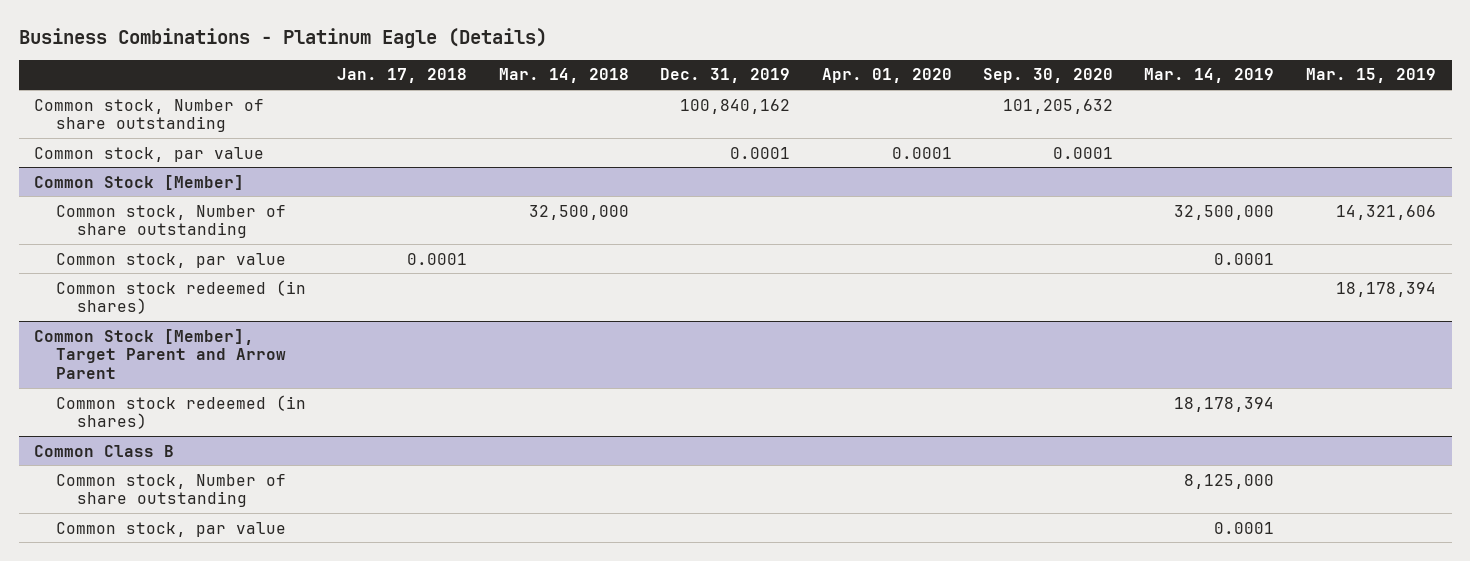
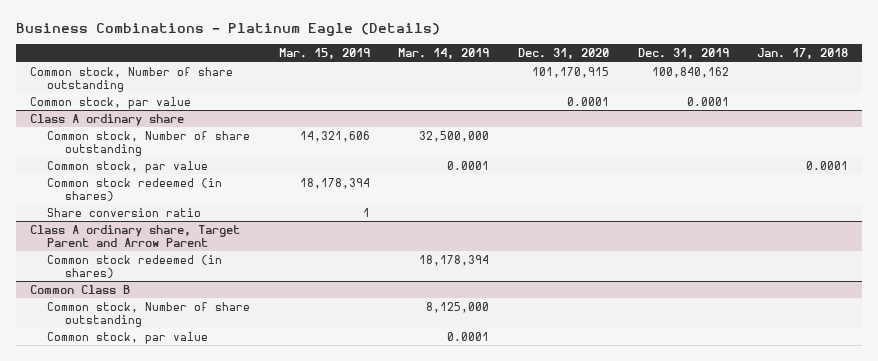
- | Jan. 17, 2018 | Mar. 14, 2018 | Dec. 31, 2019 | Apr. 01, 2020 | Sep. 30, 2020 | Mar. 14, 2019 | Mar. 15, 2019
+ | Mar. 15, 2019 | Mar. 14, 2019 | Dec. 31, 2020 | Dec. 31, 2019 | Jan. 17, 2018
- Common Stock [Member]
+ Class A ordinary share
- Common Stock [Member], Target Parent and Arrow Parent
+ Share conversion ratio | 1 | | | |
+ Class A ordinary share, Target Parent and Arrow Parent

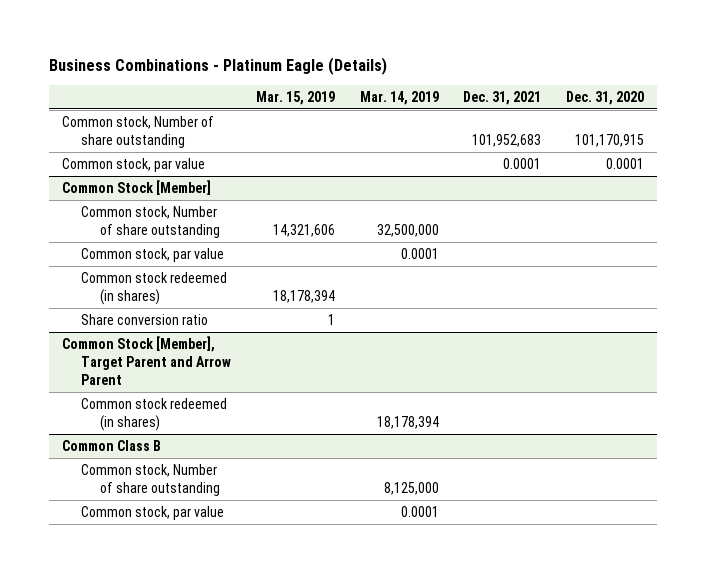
- | Mar. 15, 2019 | Mar. 14, 2019 | Dec. 31, 2020 | Dec. 31, 2019 | Jan. 17, 2018
+ | Mar. 15, 2019 | Mar. 14, 2019 | Dec. 31, 2021 | Dec. 31, 2020
- Class A ordinary share
+ Common Stock [Member]
- Class A ordinary share, Target Parent and Arrow Parent
+ Common Stock [Member], Target Parent and Arrow Parent

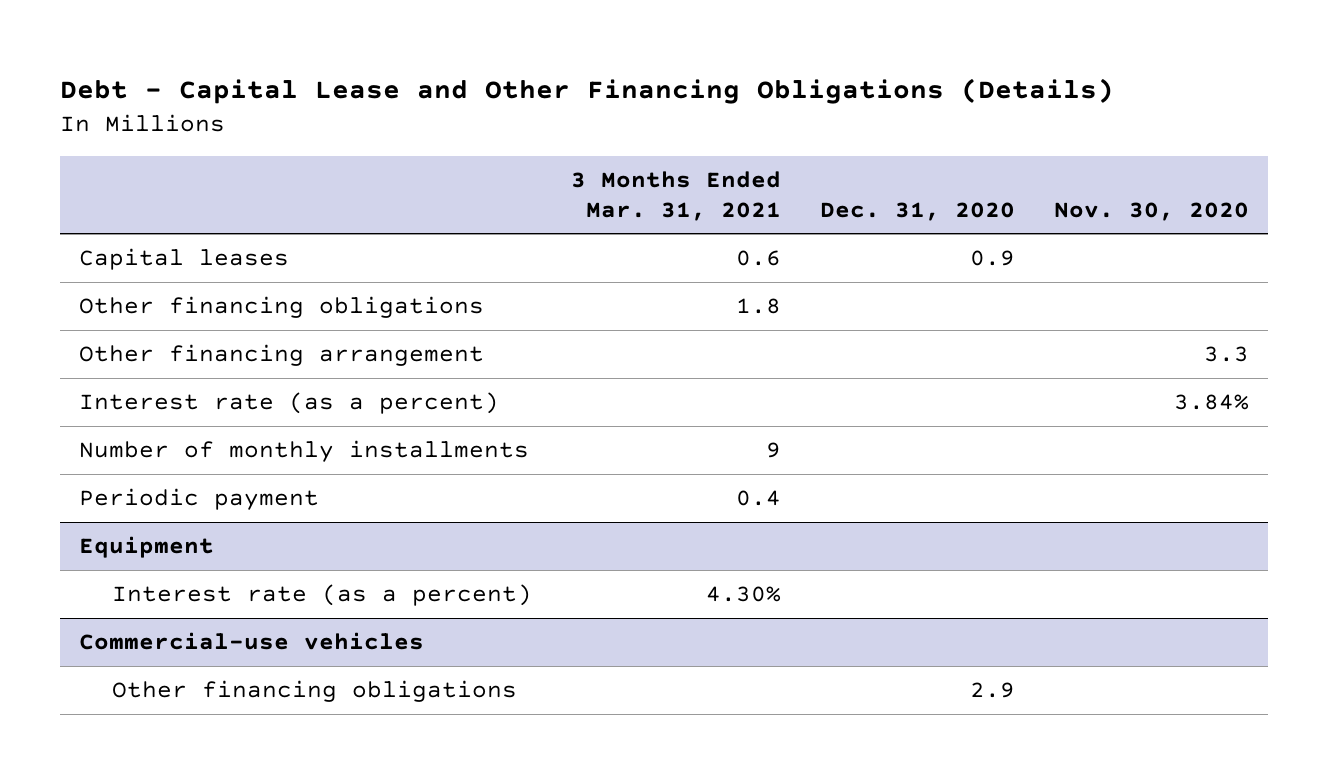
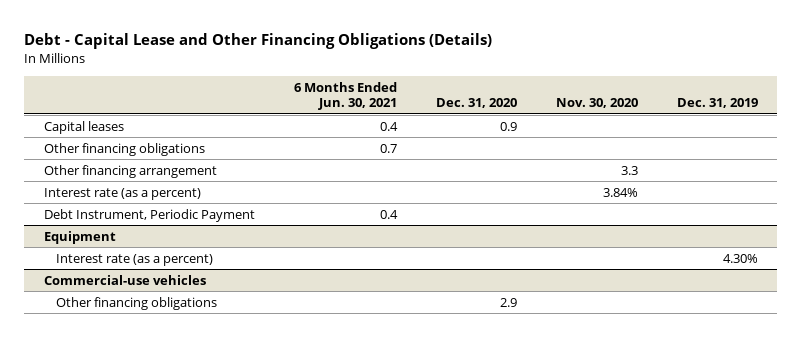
- | 3 Months Ended Mar. 31, 2021 | Dec. 31, 2020 | Nov. 30, 2020
+ | 6 Months Ended Jun. 30, 2021 | Dec. 31, 2020 | Nov. 30, 2020 | Dec. 31, 2019
- Number of monthly installments | 9 | |
- Periodic payment | 0.4 | |
+ Debt Instrument, Periodic Payment | 0.4 | | |

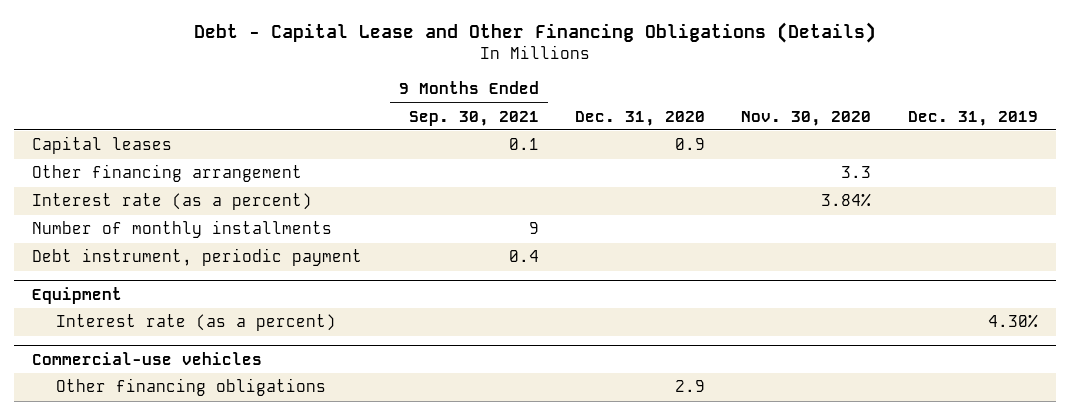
- | 6 Months Ended Jun. 30, 2021 | Dec. 31, 2020 | Nov. 30, 2020 | Dec. 31, 2019
+ | 9 Months Ended Sep. 30, 2021 | Dec. 31, 2020 | Nov. 30, 2020 | Dec. 31, 2019
- Other financing obligations | 0.7 | | |
- Debt Instrument, Periodic Payment | 0.4 | | |
+ Number of monthly installments | 9 | | |
+ Debt instrument, periodic payment | 0.4 | | |

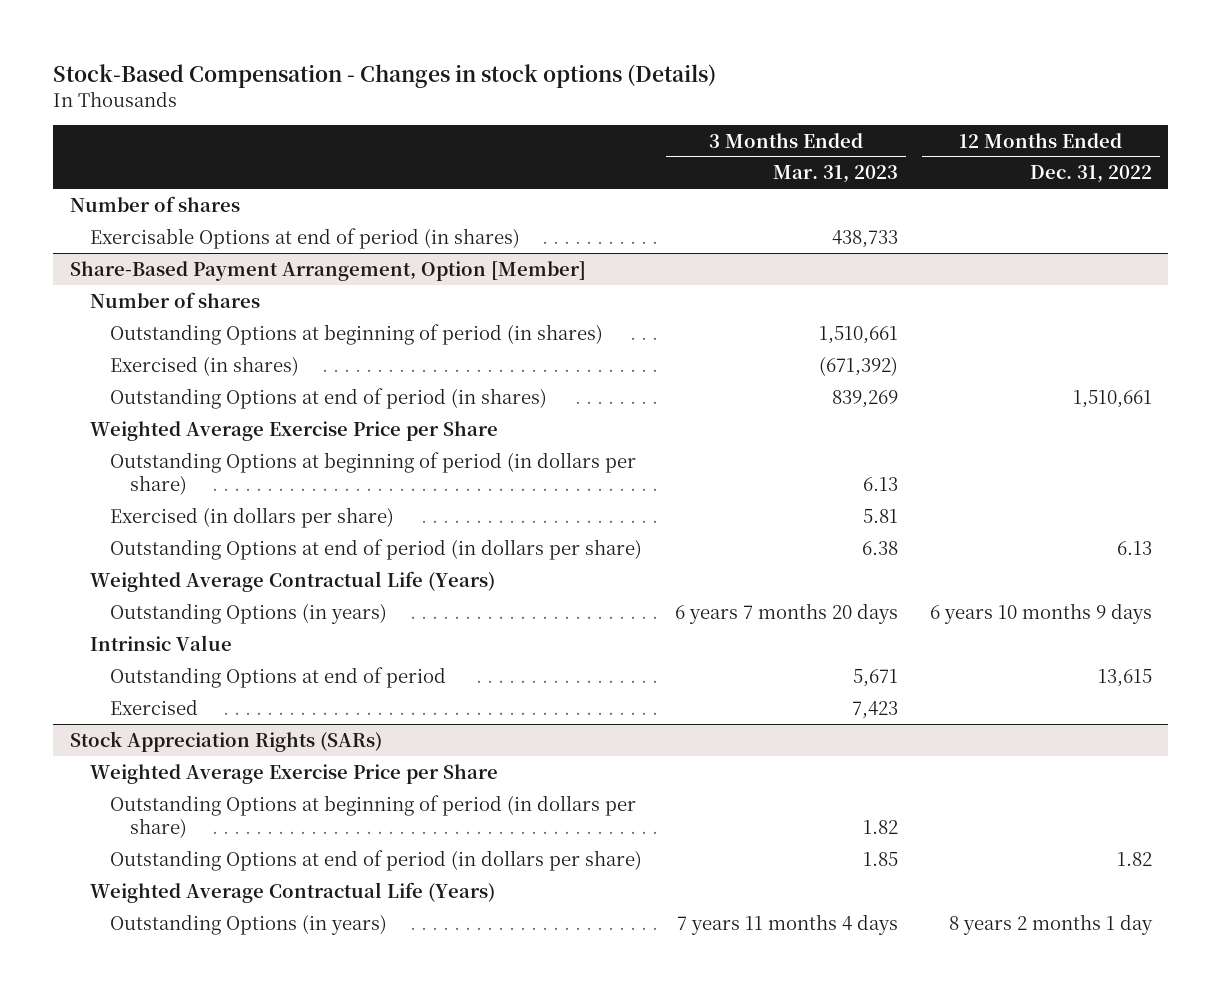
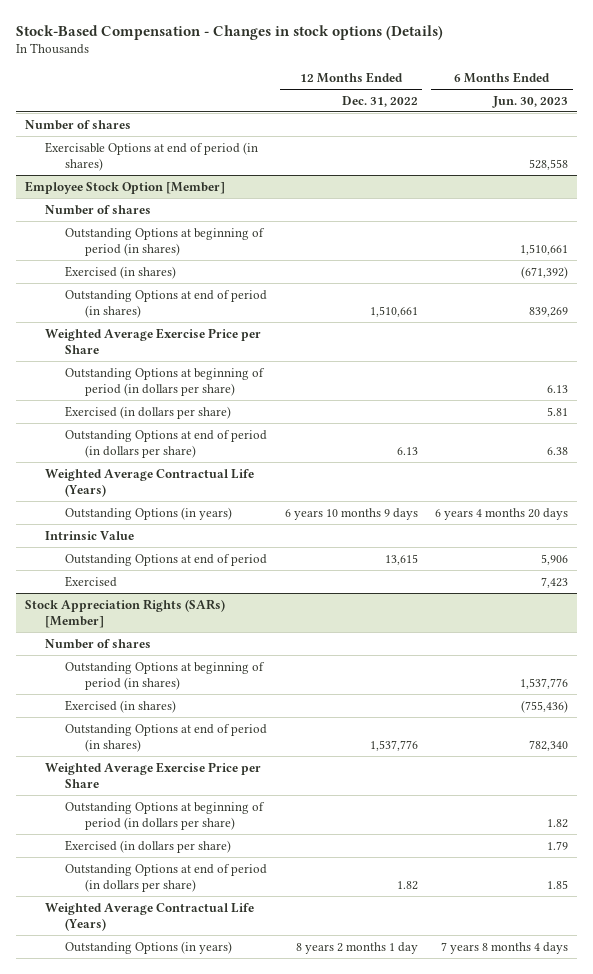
- | 3 Months Ended Mar. 31, 2023 | 12 Months Ended Dec. 31, 2022
+ | 12 Months Ended Dec. 31, 2022 | 6 Months Ended Jun. 30, 2023
- Share-Based Payment Arrangement, Option [Member]
+ Employee Stock Option [Member]
- Stock Appreciation Rights (SARs)
+ Stock Appreciation Rights (SARs) [Member]
+ Number of shares
+ Outstanding Options at beginning of period (in shares) | | 1,537,776
+ Exercised (in shares) | | (755,436)
+ Outstanding Options at end of period (in shares) | 1,537,776 | 782,340
+ Exercised (in dollars per share) | | 1.79

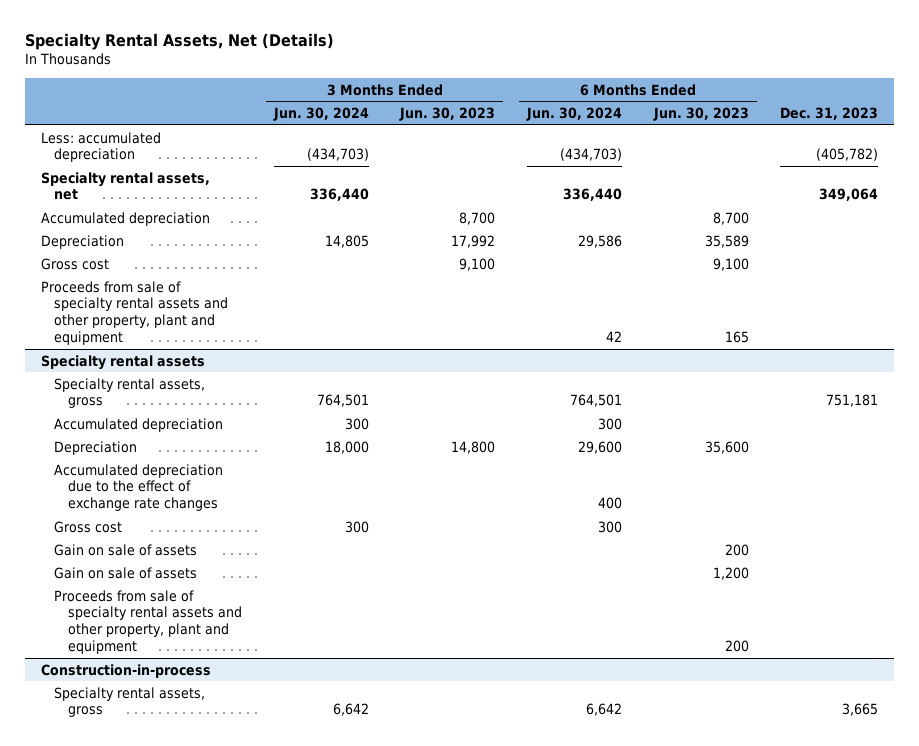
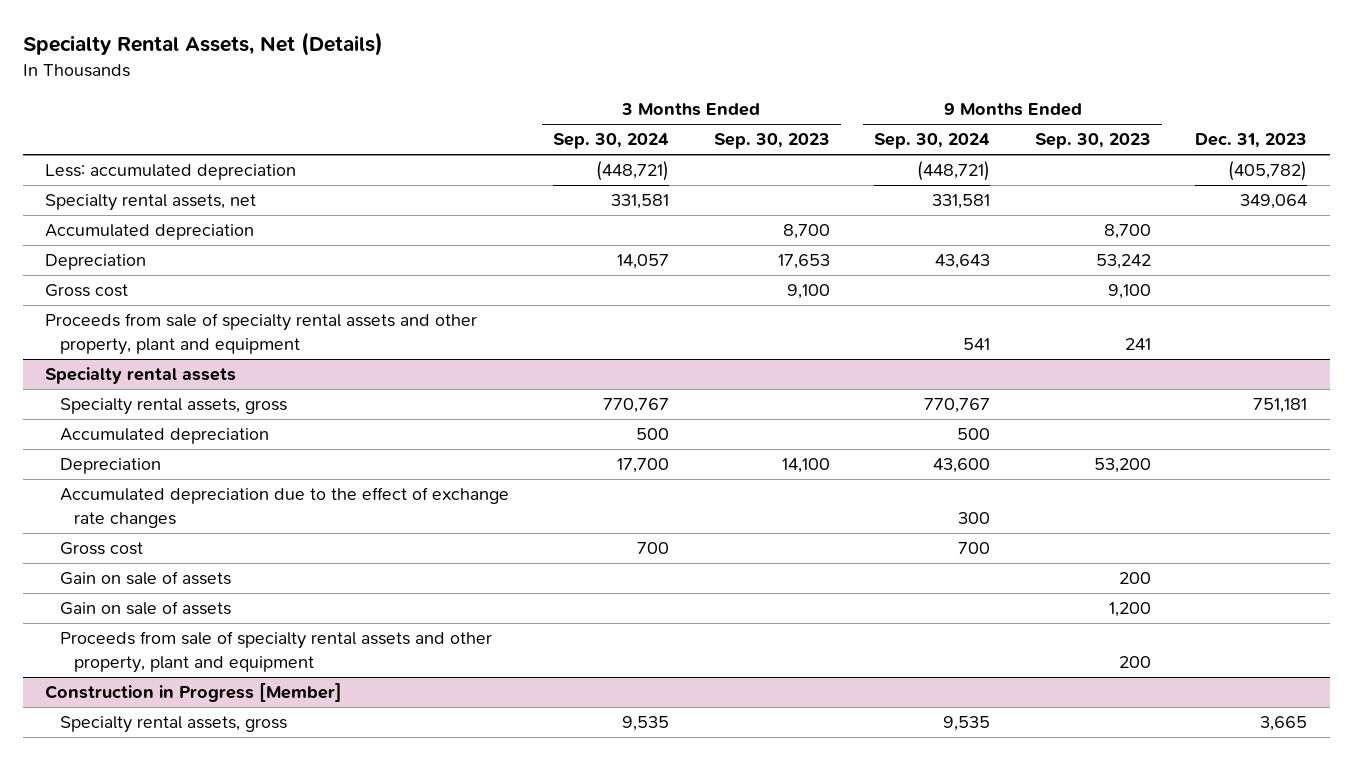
- | 3 Months Ended Jun. 30, 2024 | 3 Months Ended Jun. 30, 2023 | 6 Months Ended Jun. 30, 2024 | 6 Months Ended Jun. 30, 2023 | Dec. 31, 2023
+ | 3 Months Ended Sep. 30, 2024 | 3 Months Ended Sep. 30, 2023 | 9 Months Ended Sep. 30, 2024 | 9 Months Ended Sep. 30, 2023 | Dec. 31, 2023
- Construction-in-process
+ Construction in Progress [Member]

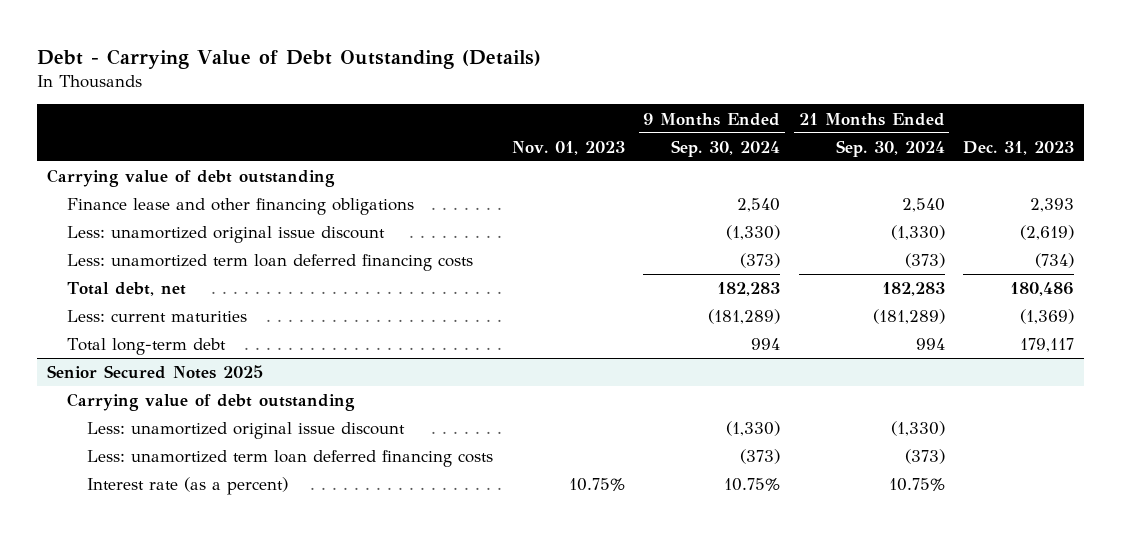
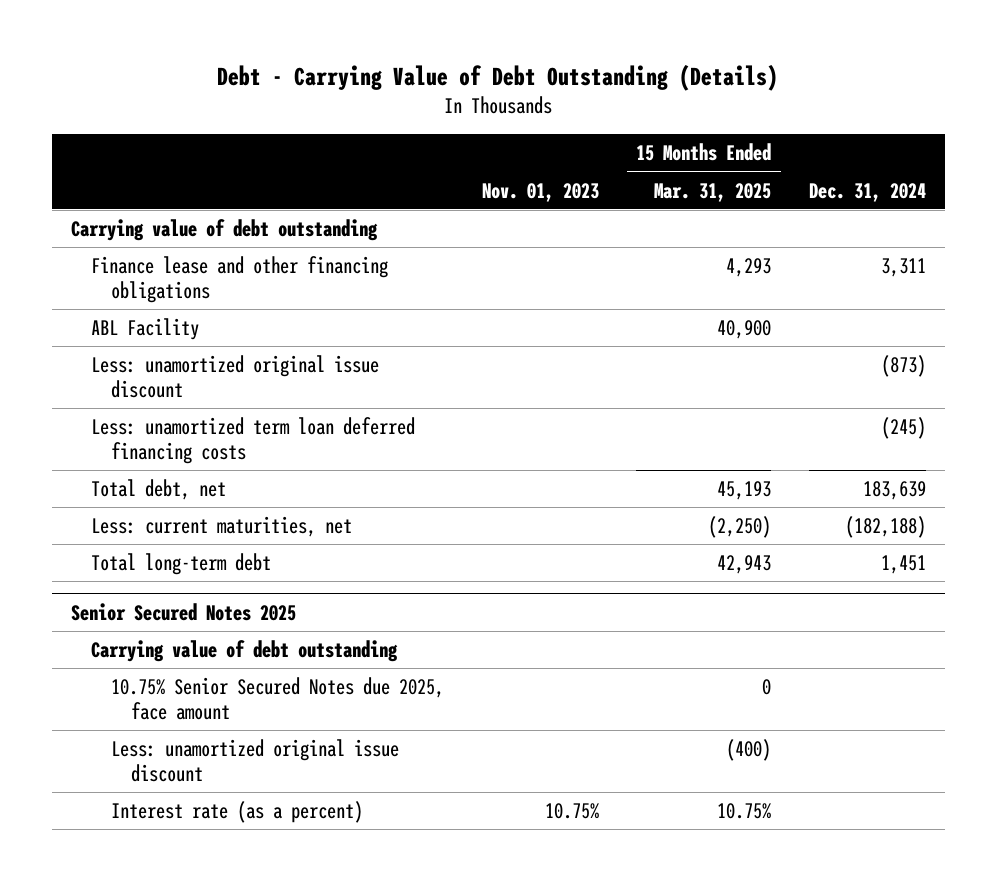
- | Nov. 01, 2023 | 9 Months Ended Sep. 30, 2024 | 21 Months Ended Sep. 30, 2024 | Dec. 31, 2023
+ | Nov. 01, 2023 | 15 Months Ended Mar. 31, 2025 | Dec. 31, 2024
+ ABL Facility | | 40,900 |
- Less: current maturities | | (181,289) | (181,289) | (1,369)
+ Less: current maturities, net | | (2,250) | (182,188)
@ Senior Secured Notes 2025
+ 10.75% Senior Secured Notes due 2025, face amount | | 0 |
- Less: unamortized term loan deferred financing costs | | (373) | (373) |

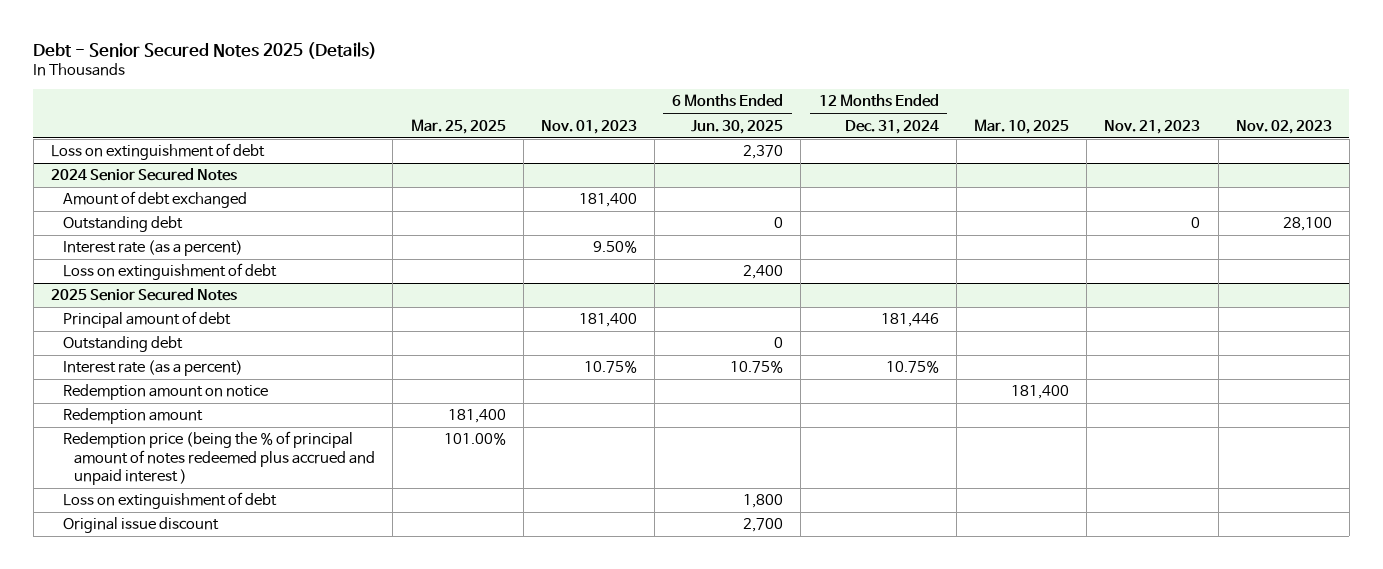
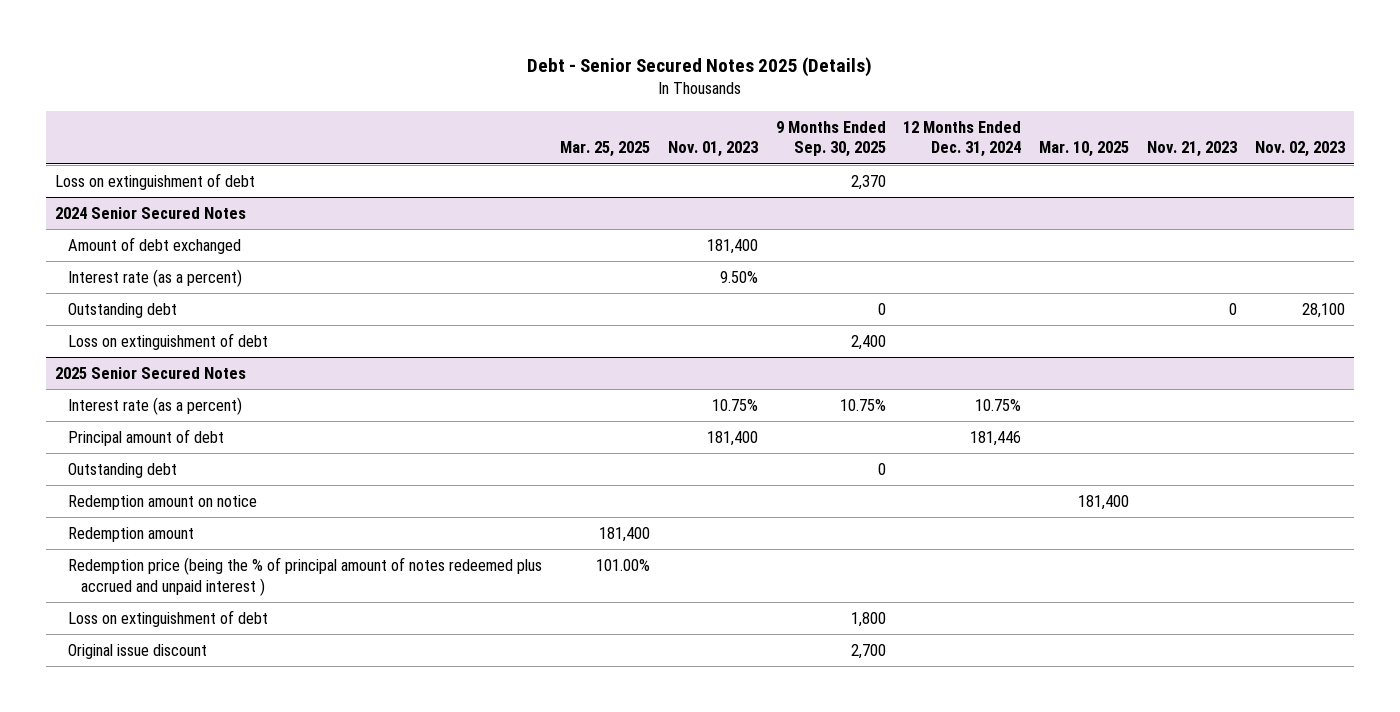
- | Mar. 25, 2025 | Nov. 01, 2023 | 6 Months Ended Jun. 30, 2025 | 12 Months Ended Dec. 31, 2024 | Mar. 10, 2025 | Nov. 21, 2023 | Nov. 02, 2023
+ | Mar. 25, 2025 | Nov. 01, 2023 | 9 Months Ended Sep. 30, 2025 | 12 Months Ended Dec. 31, 2024 | Mar. 10, 2025 | Nov. 21, 2023 | Nov. 02, 2023
@ 2024 Senior Secured Notes
moved down: Outstanding debt | | | 0 | | | 0 | 28,100
@ 2025 Senior Secured Notes
moved up: Interest rate (as a percent) | | 10.75% | 10.75% | 10.75% | | |

